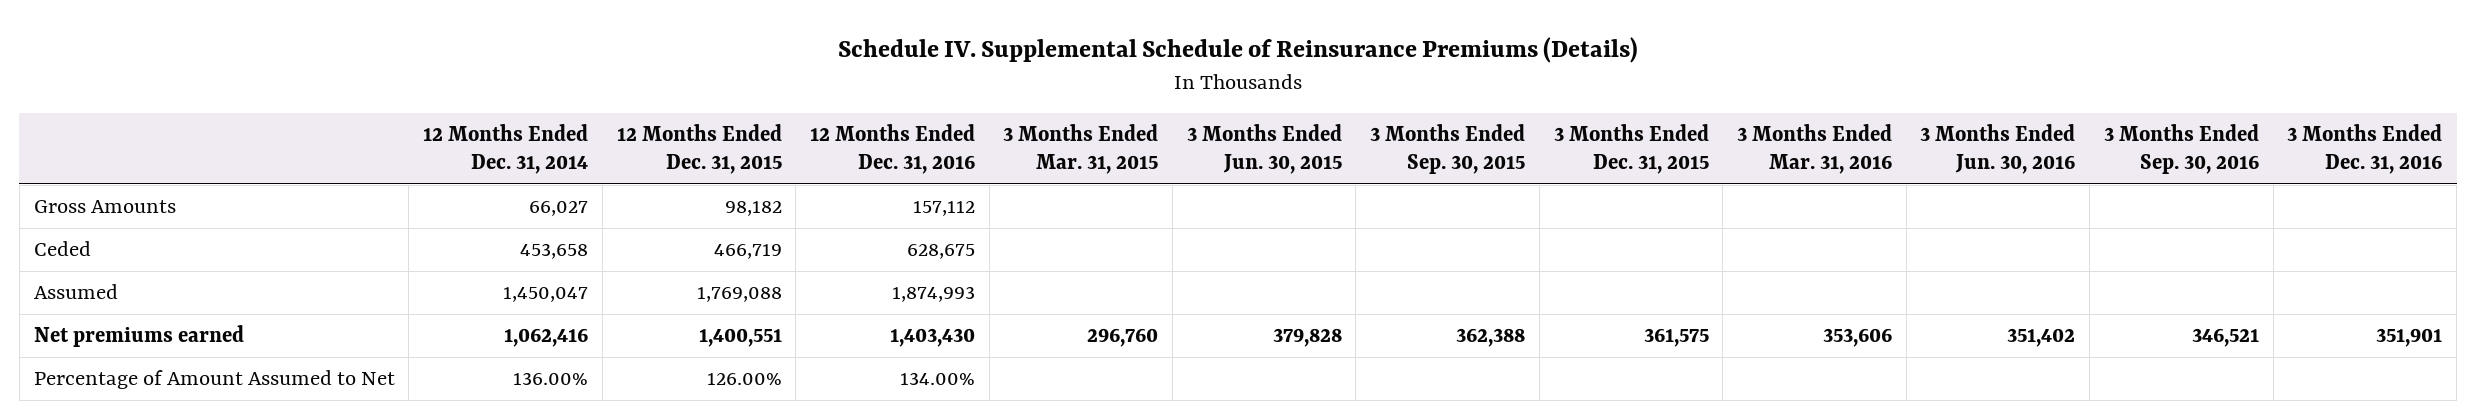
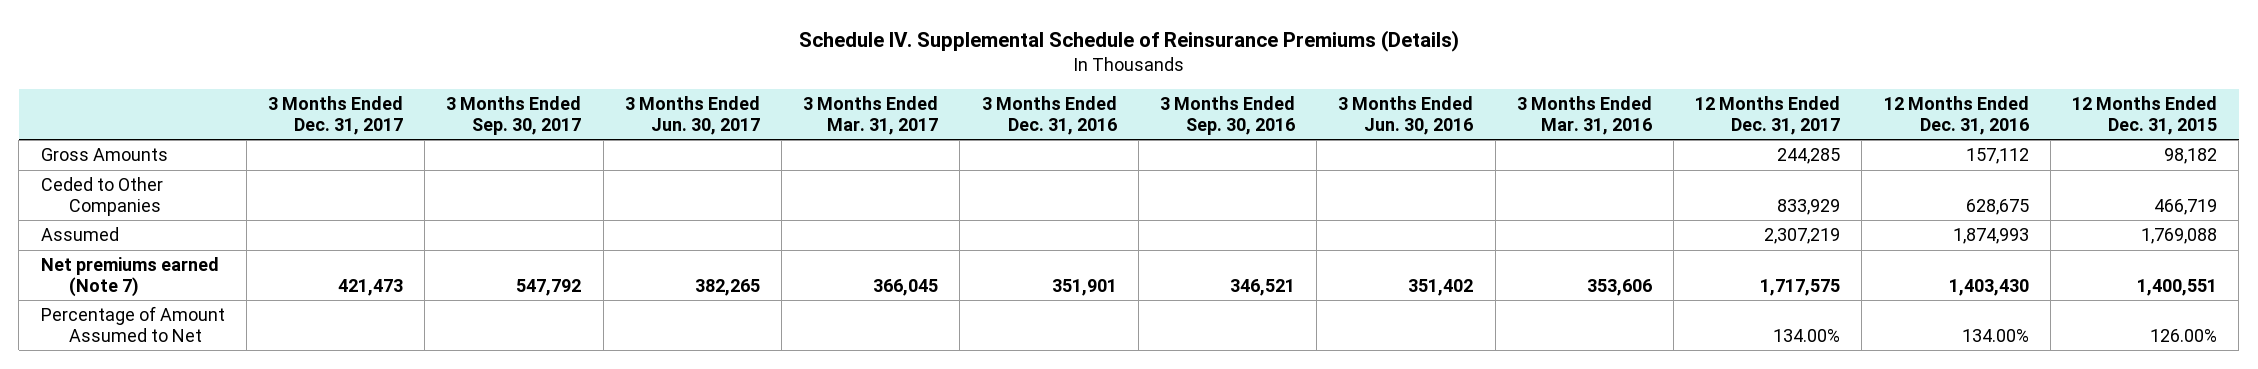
- | 12 Months Ended Dec. 31, 2014 | 12 Months Ended Dec. 31, 2015 | 12 Months Ended Dec. 31, 2016 | 3 Months Ended Mar. 31, 2015 | 3 Months Ended Jun. 30, 2015 | 3 Months Ended Sep. 30, 2015 | 3 Months Ended Dec. 31, 2015 | 3 Months Ended Mar. 31, 2016 | 3 Months Ended Jun. 30, 2016 | 3 Months Ended Sep. 30, 2016 | 3 Months Ended Dec. 31, 2016
+ | 3 Months Ended Dec. 31, 2017 | 3 Months Ended Sep. 30, 2017 | 3 Months Ended Jun. 30, 2017 | 3 Months Ended Mar. 31, 2017 | 3 Months Ended Dec. 31, 2016 | 3 Months Ended Sep. 30, 2016 | 3 Months Ended Jun. 30, 2016 | 3 Months Ended Mar. 31, 2016 | 12 Months Ended Dec. 31, 2017 | 12 Months Ended Dec. 31, 2016 | 12 Months Ended Dec. 31, 2015
- Ceded | 453,658 | 466,719 | 628,675 | | | | | | | |
+ Ceded to Other Companies | | | | | | | | | 833,929 | 628,675 | 466,719
- Net premiums earned | 1,062,416 | 1,400,551 | 1,403,430 | 296,760 | 379,828 | 362,388 | 361,575 | 353,606 | 351,402 | 346,521 | 351,901
+ Net premiums earned (Note 7) | 421,473 | 547,792 | 382,265 | 366,045 | 351,901 | 346,521 | 351,402 | 353,606 | 1,717,575 | 1,403,430 | 1,400,551

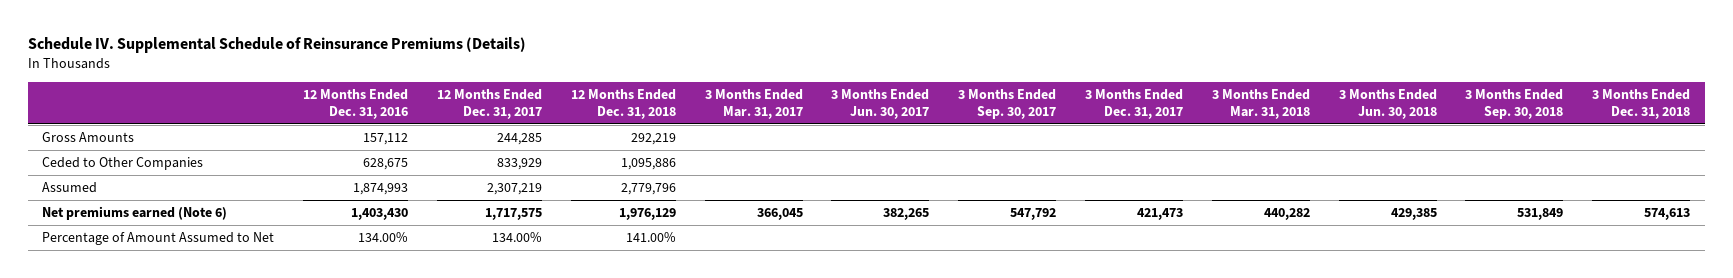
- | 3 Months Ended Dec. 31, 2017 | 3 Months Ended Sep. 30, 2017 | 3 Months Ended Jun. 30, 2017 | 3 Months Ended Mar. 31, 2017 | 3 Months Ended Dec. 31, 2016 | 3 Months Ended Sep. 30, 2016 | 3 Months Ended Jun. 30, 2016 | 3 Months Ended Mar. 31, 2016 | 12 Months Ended Dec. 31, 2017 | 12 Months Ended Dec. 31, 2016 | 12 Months Ended Dec. 31, 2015
+ | 12 Months Ended Dec. 31, 2016 | 12 Months Ended Dec. 31, 2017 | 12 Months Ended Dec. 31, 2018 | 3 Months Ended Mar. 31, 2017 | 3 Months Ended Jun. 30, 2017 | 3 Months Ended Sep. 30, 2017 | 3 Months Ended Dec. 31, 2017 | 3 Months Ended Mar. 31, 2018 | 3 Months Ended Jun. 30, 2018 | 3 Months Ended Sep. 30, 2018 | 3 Months Ended Dec. 31, 2018
- Net premiums earned (Note 7) | 421,473 | 547,792 | 382,265 | 366,045 | 351,901 | 346,521 | 351,402 | 353,606 | 1,717,575 | 1,403,430 | 1,400,551
+ Net premiums earned (Note 6) | 1,403,430 | 1,717,575 | 1,976,129 | 366,045 | 382,265 | 547,792 | 421,473 | 440,282 | 429,385 | 531,849 | 574,613

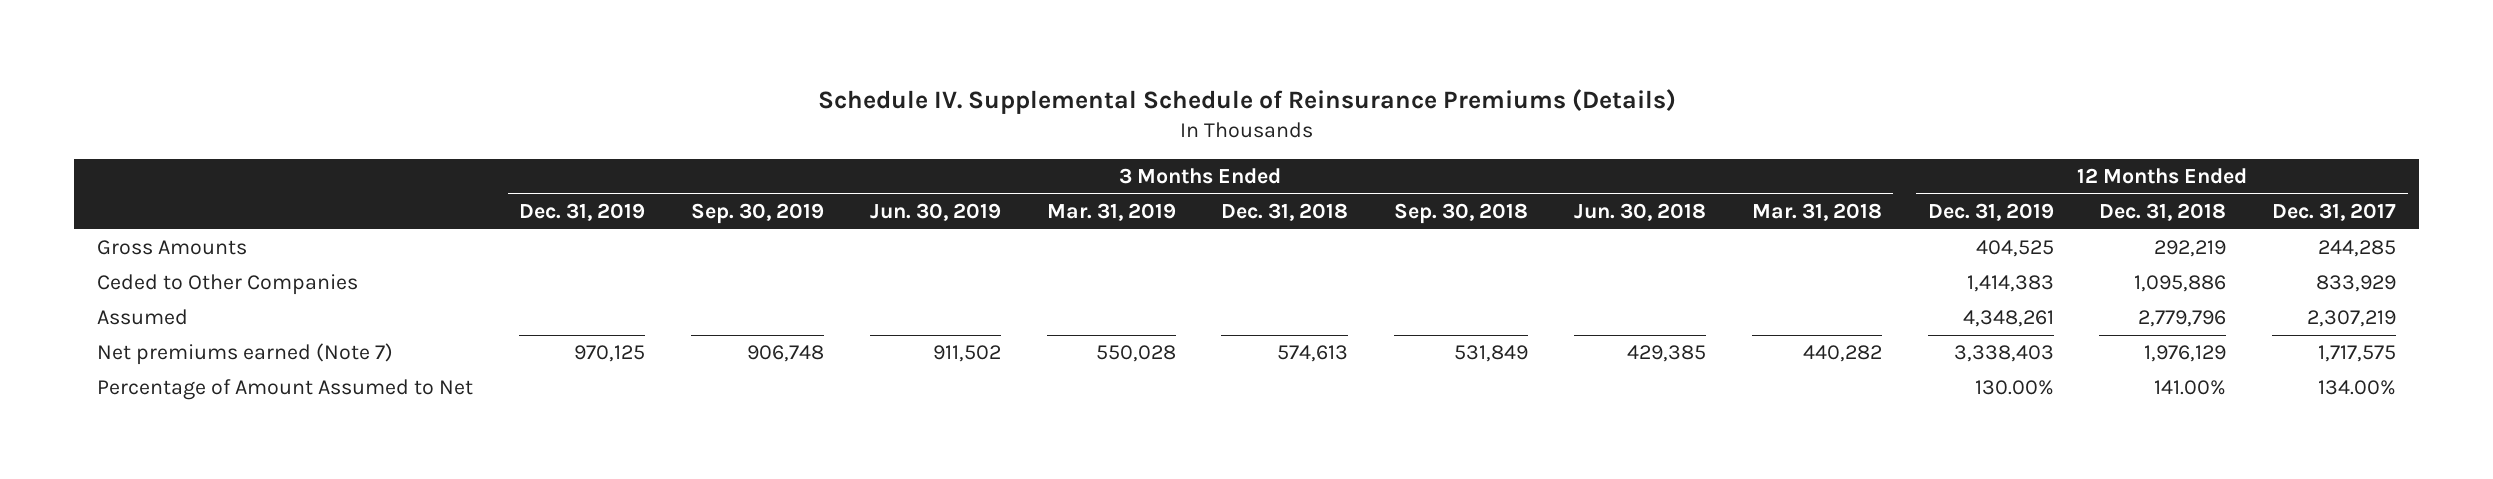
- | 12 Months Ended Dec. 31, 2016 | 12 Months Ended Dec. 31, 2017 | 12 Months Ended Dec. 31, 2018 | 3 Months Ended Mar. 31, 2017 | 3 Months Ended Jun. 30, 2017 | 3 Months Ended Sep. 30, 2017 | 3 Months Ended Dec. 31, 2017 | 3 Months Ended Mar. 31, 2018 | 3 Months Ended Jun. 30, 2018 | 3 Months Ended Sep. 30, 2018 | 3 Months Ended Dec. 31, 2018
+ | 3 Months Ended Dec. 31, 2019 | 3 Months Ended Sep. 30, 2019 | 3 Months Ended Jun. 30, 2019 | 3 Months Ended Mar. 31, 2019 | 3 Months Ended Dec. 31, 2018 | 3 Months Ended Sep. 30, 2018 | 3 Months Ended Jun. 30, 2018 | 3 Months Ended Mar. 31, 2018 | 12 Months Ended Dec. 31, 2019 | 12 Months Ended Dec. 31, 2018 | 12 Months Ended Dec. 31, 2017
- Net premiums earned (Note 6) | 1,403,430 | 1,717,575 | 1,976,129 | 366,045 | 382,265 | 547,792 | 421,473 | 440,282 | 429,385 | 531,849 | 574,613
+ Net premiums earned (Note 7) | 970,125 | 906,748 | 911,502 | 550,028 | 574,613 | 531,849 | 429,385 | 440,282 | 3,338,403 | 1,976,129 | 1,717,575

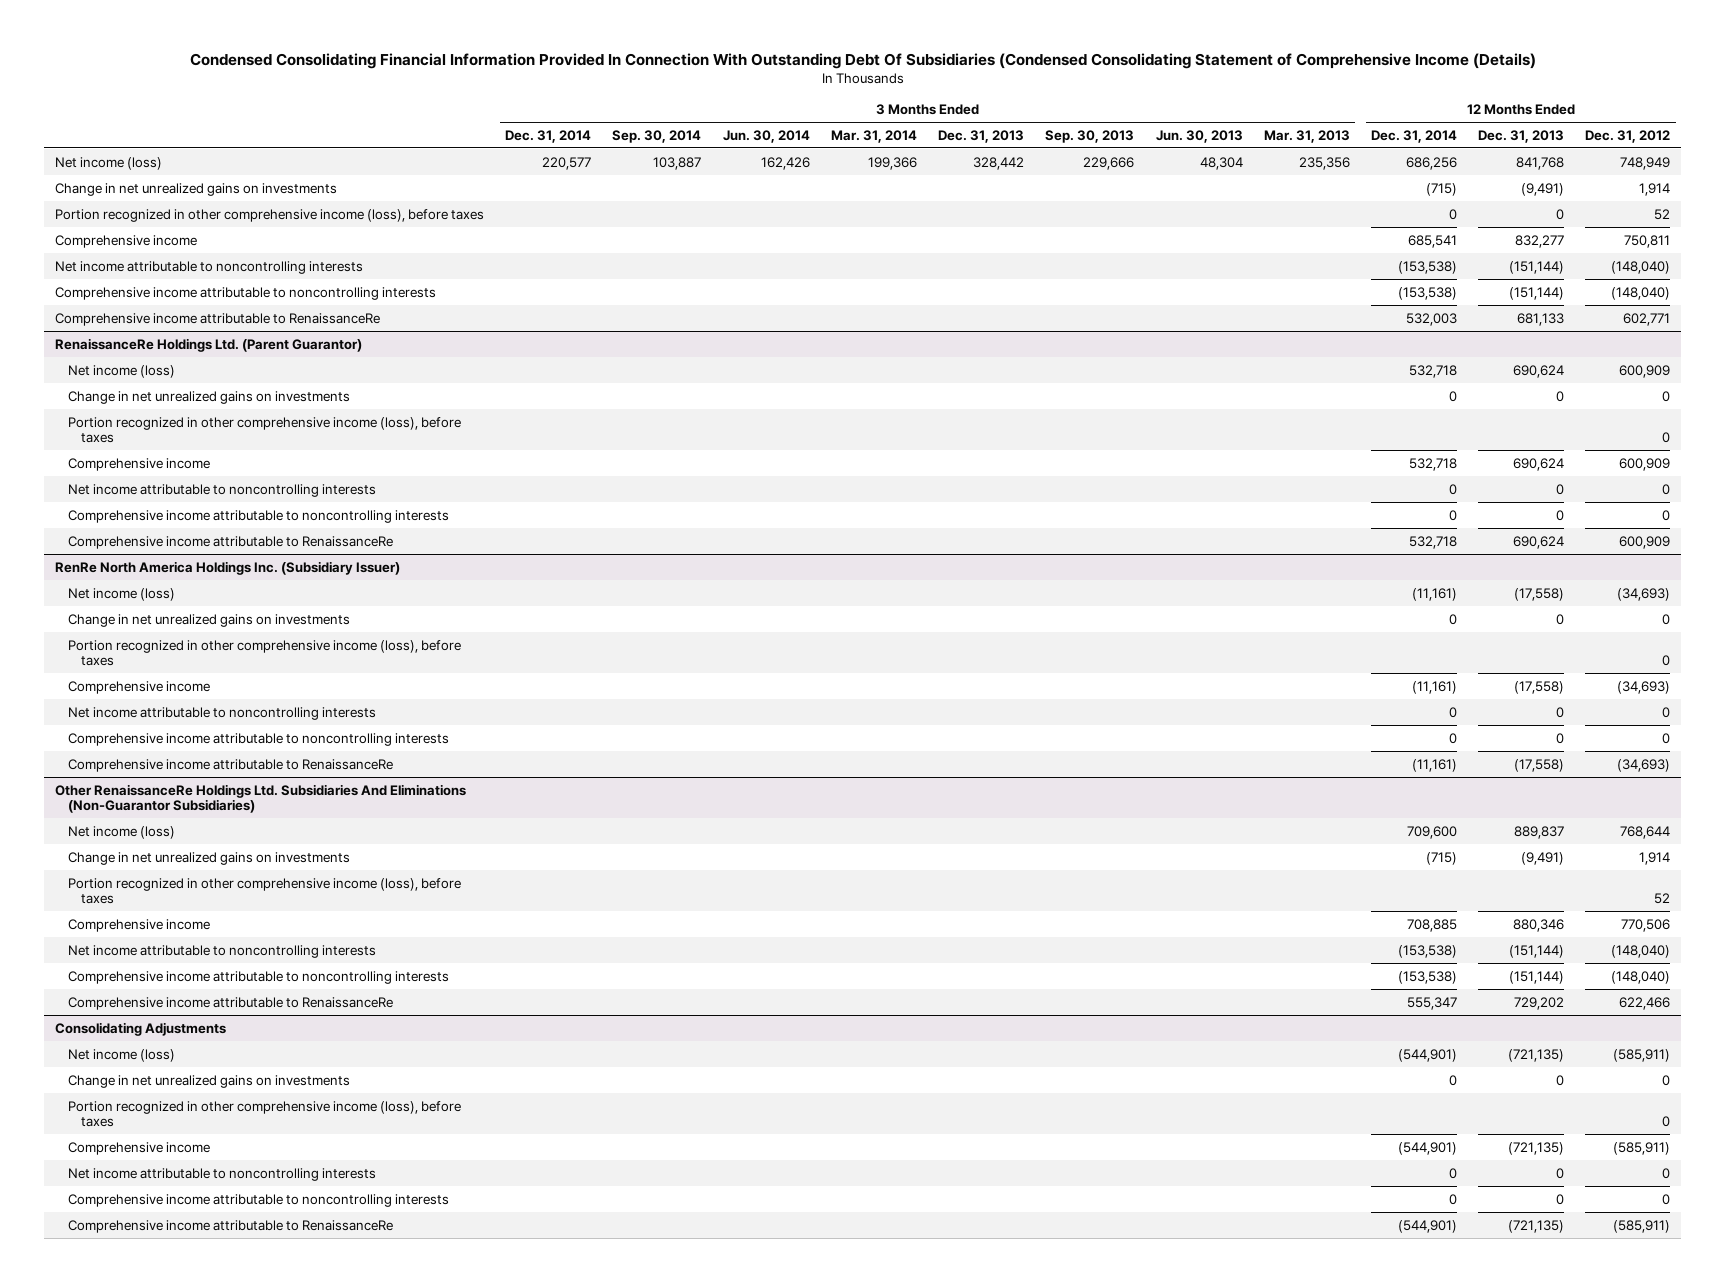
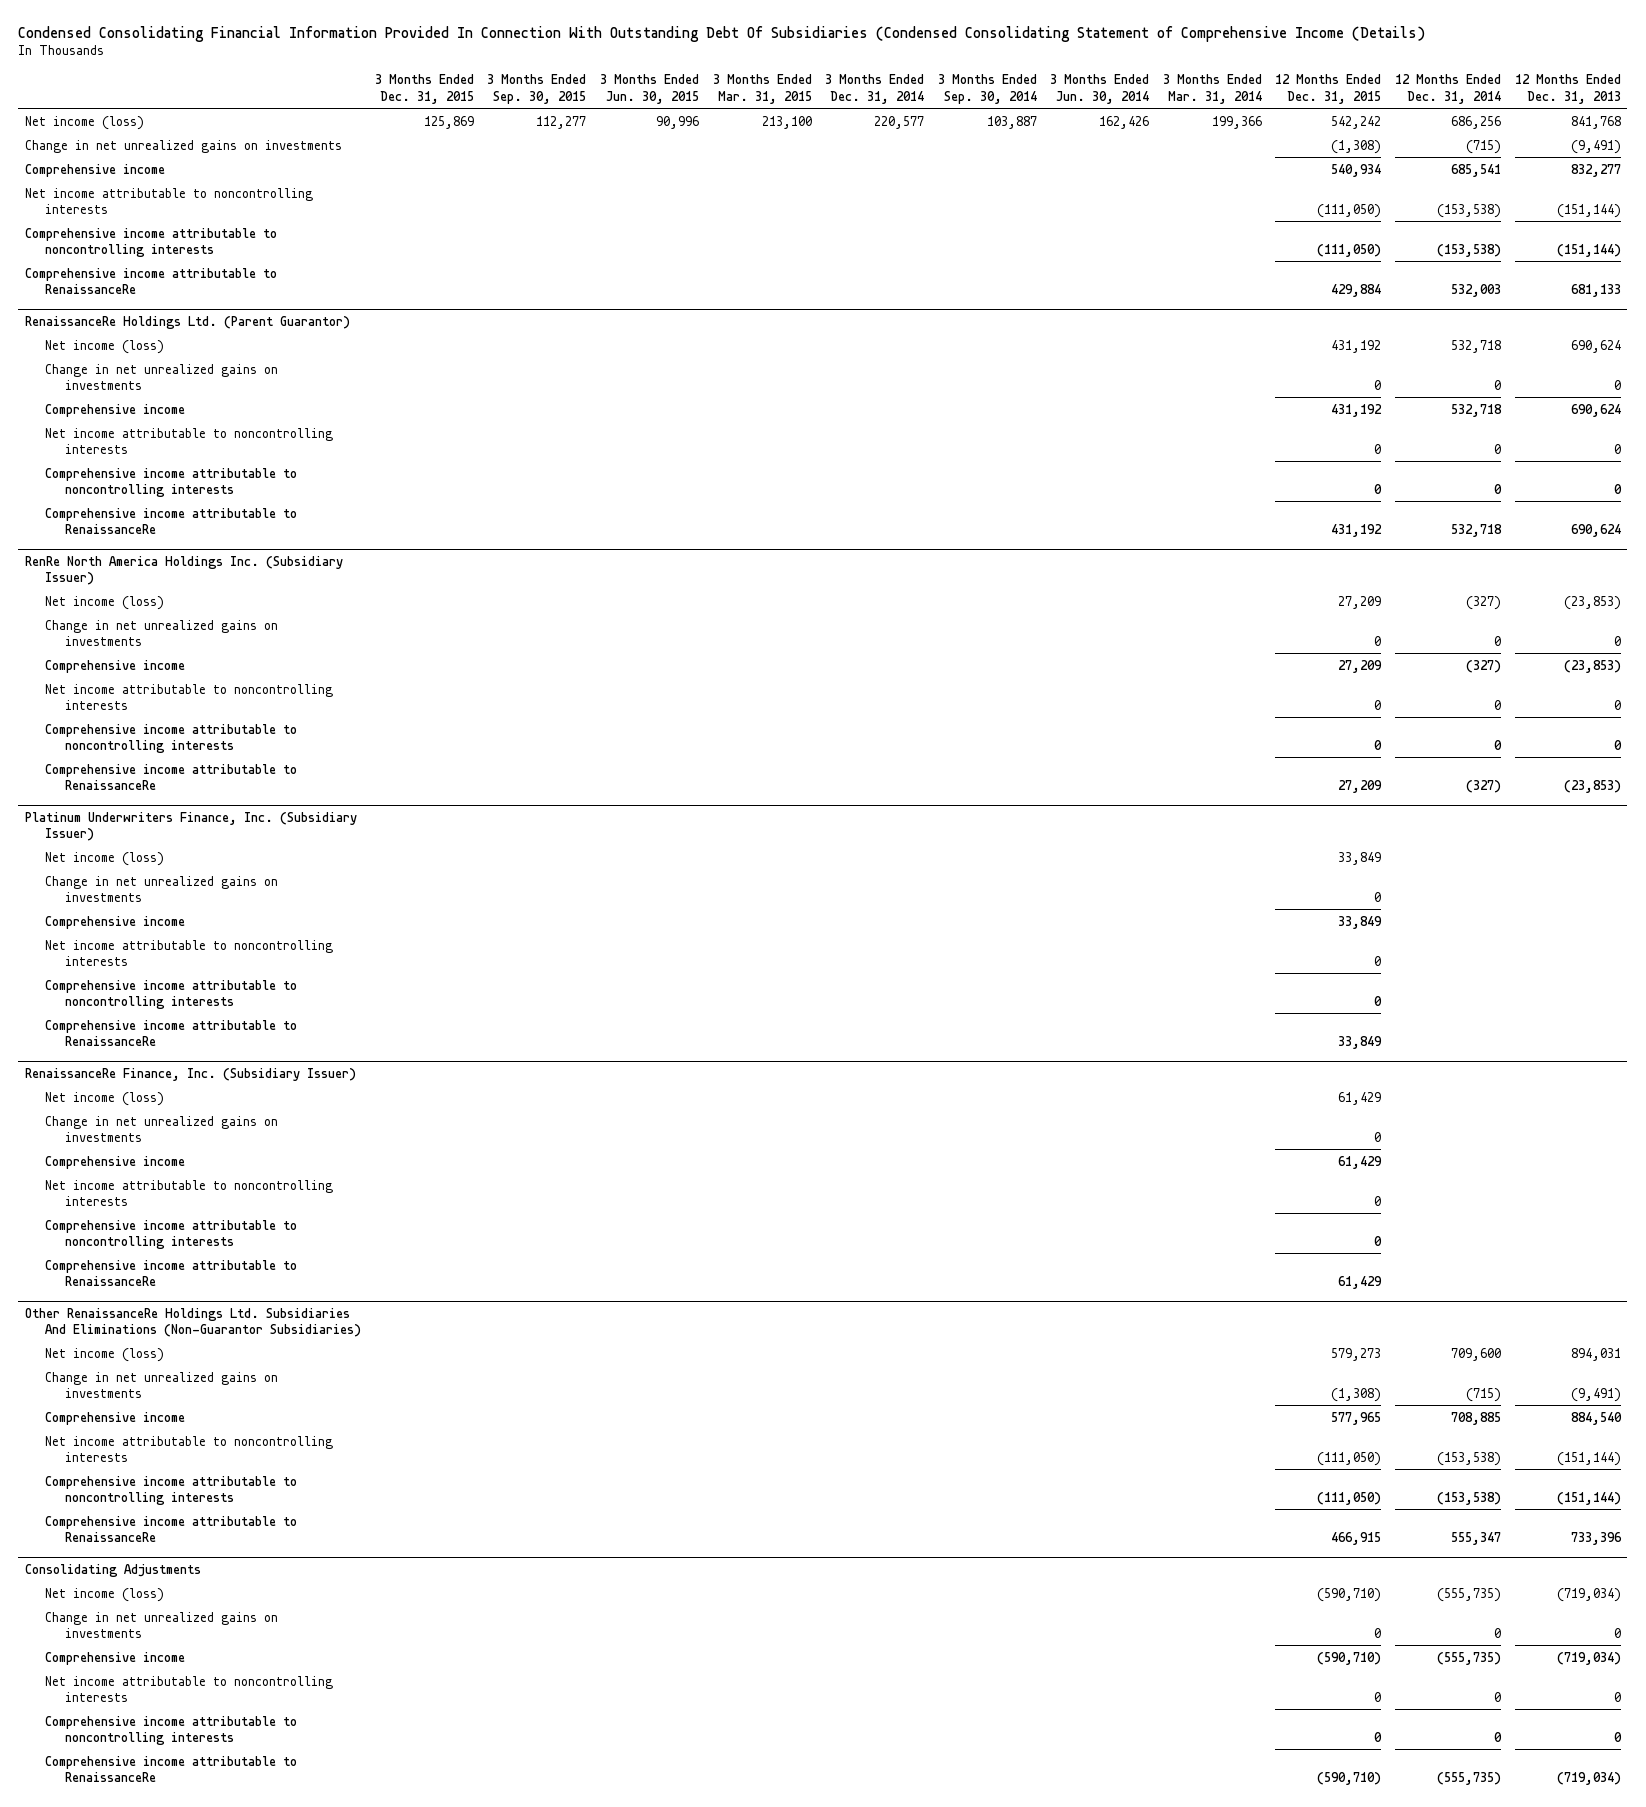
- | 3 Months Ended Dec. 31, 2014 | 3 Months Ended Sep. 30, 2014 | 3 Months Ended Jun. 30, 2014 | 3 Months Ended Mar. 31, 2014 | 3 Months Ended Dec. 31, 2013 | 3 Months Ended Sep. 30, 2013 | 3 Months Ended Jun. 30, 2013 | 3 Months Ended Mar. 31, 2013 | 12 Months Ended Dec. 31, 2014 | 12 Months Ended Dec. 31, 2013 | 12 Months Ended Dec. 31, 2012
+ | 3 Months Ended Dec. 31, 2015 | 3 Months Ended Sep. 30, 2015 | 3 Months Ended Jun. 30, 2015 | 3 Months Ended Mar. 31, 2015 | 3 Months Ended Dec. 31, 2014 | 3 Months Ended Sep. 30, 2014 | 3 Months Ended Jun. 30, 2014 | 3 Months Ended Mar. 31, 2014 | 12 Months Ended Dec. 31, 2015 | 12 Months Ended Dec. 31, 2014 | 12 Months Ended Dec. 31, 2013
- Portion recognized in other comprehensive income (loss), before taxes | | | | | | | | | 0 | 0 | 52
@ RenaissanceRe Holdings Ltd. (Parent Guarantor)
- Portion recognized in other comprehensive income (loss), before taxes | | | | | | | | | | | 0
@ RenRe North America Holdings Inc. (Subsidiary Issuer)
- Net income (loss) | | | | | | | | | (11,161) | (17,558) | (34,693)
+ Net income (loss) | | | | | | | | | 27,209 | (327) | (23,853)
- Portion recognized in other comprehensive income (loss), before taxes | | | | | | | | | | | 0
- Comprehensive income | | | | | | | | | (11,161) | (17,558) | (34,693)
+ Comprehensive income | | | | | | | | | 27,209 | (327) | (23,853)
- Comprehensive income attributable to RenaissanceRe | | | | | | | | | (11,161) | (17,558) | (34,693)
+ Comprehensive income attributable to RenaissanceRe | | | | | | | | | 27,209 | (327) | (23,853)
+ Platinum Underwriters Finance, Inc. (Subsidiary Issuer)
+ Net income (loss) | | | | | | | | | 33,849 | |
+ Change in net unrealized gains on investments | | | | | | | | | 0 | |
+ Comprehensive income | | | | | | | | | 33,849 | |
+ Net income attributable to noncontrolling interests | | | | | | | | | 0 | |
+ Comprehensive income attributable to noncontrolling interests | | | | | | | | | 0 | |
+ Comprehensive income attributable to RenaissanceRe | | | | | | | | | 33,849 | |
+ RenaissanceRe Finance, Inc. (Subsidiary Issuer)
+ Net income (loss) | | | | | | | | | 61,429 | |
+ Change in net unrealized gains on investments | | | | | | | | | 0 | |
+ Comprehensive income | | | | | | | | | 61,429 | |
+ Net income attributable to noncontrolling interests | | | | | | | | | 0 | |
+ Comprehensive income attributable to noncontrolling interests | | | | | | | | | 0 | |
+ Comprehensive income attributable to RenaissanceRe | | | | | | | | | 61,429 | |
@ Other RenaissanceRe Holdings Ltd. Subsidiaries And Eliminations (Non-Guarantor Subsidiaries)
- Net income (loss) | | | | | | | | | 709,600 | 889,837 | 768,644
+ Net income (loss) | | | | | | | | | 579,273 | 709,600 | 894,031
- Portion recognized in other comprehensive income (loss), before taxes | | | | | | | | | | | 52
- Comprehensive income | | | | | | | | | 708,885 | 880,346 | 770,506
+ Comprehensive income | | | | | | | | | 577,965 | 708,885 | 884,540
- Comprehensive income attributable to RenaissanceRe | | | | | | | | | 555,347 | 729,202 | 622,466
+ Comprehensive income attributable to RenaissanceRe | | | | | | | | | 466,915 | 555,347 | 733,396
@ Consolidating Adjustments
- Net income (loss) | | | | | | | | | (544,901) | (721,135) | (585,911)
+ Net income (loss) | | | | | | | | | (590,710) | (555,735) | (719,034)
- Portion recognized in other comprehensive income (loss), before taxes | | | | | | | | | | | 0
- Comprehensive income | | | | | | | | | (544,901) | (721,135) | (585,911)
+ Comprehensive income | | | | | | | | | (590,710) | (555,735) | (719,034)
- Comprehensive income attributable to RenaissanceRe | | | | | | | | | (544,901) | (721,135) | (585,911)
+ Comprehensive income attributable to RenaissanceRe | | | | | | | | | (590,710) | (555,735) | (719,034)

